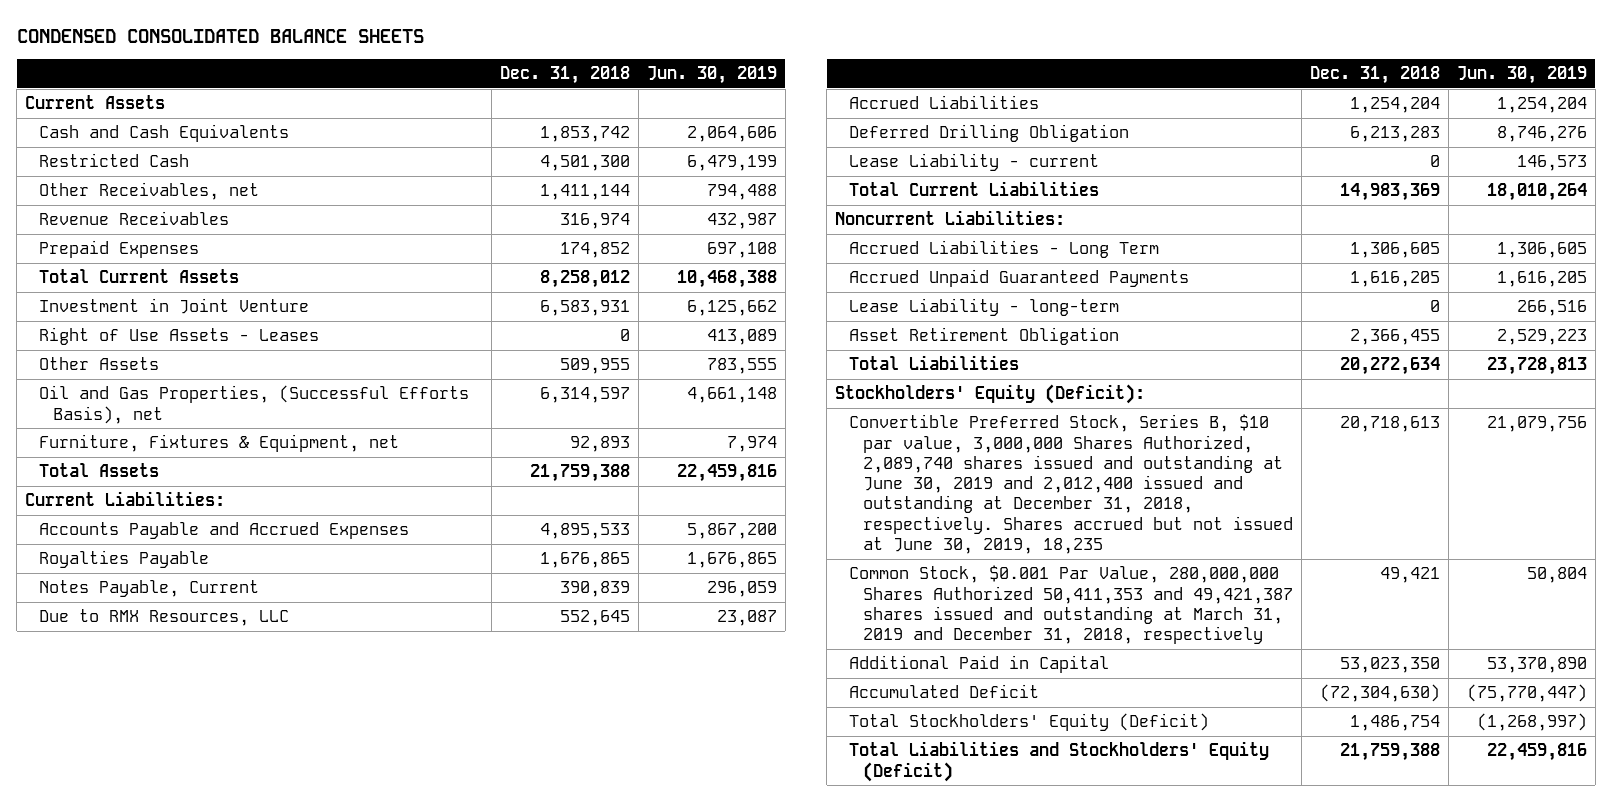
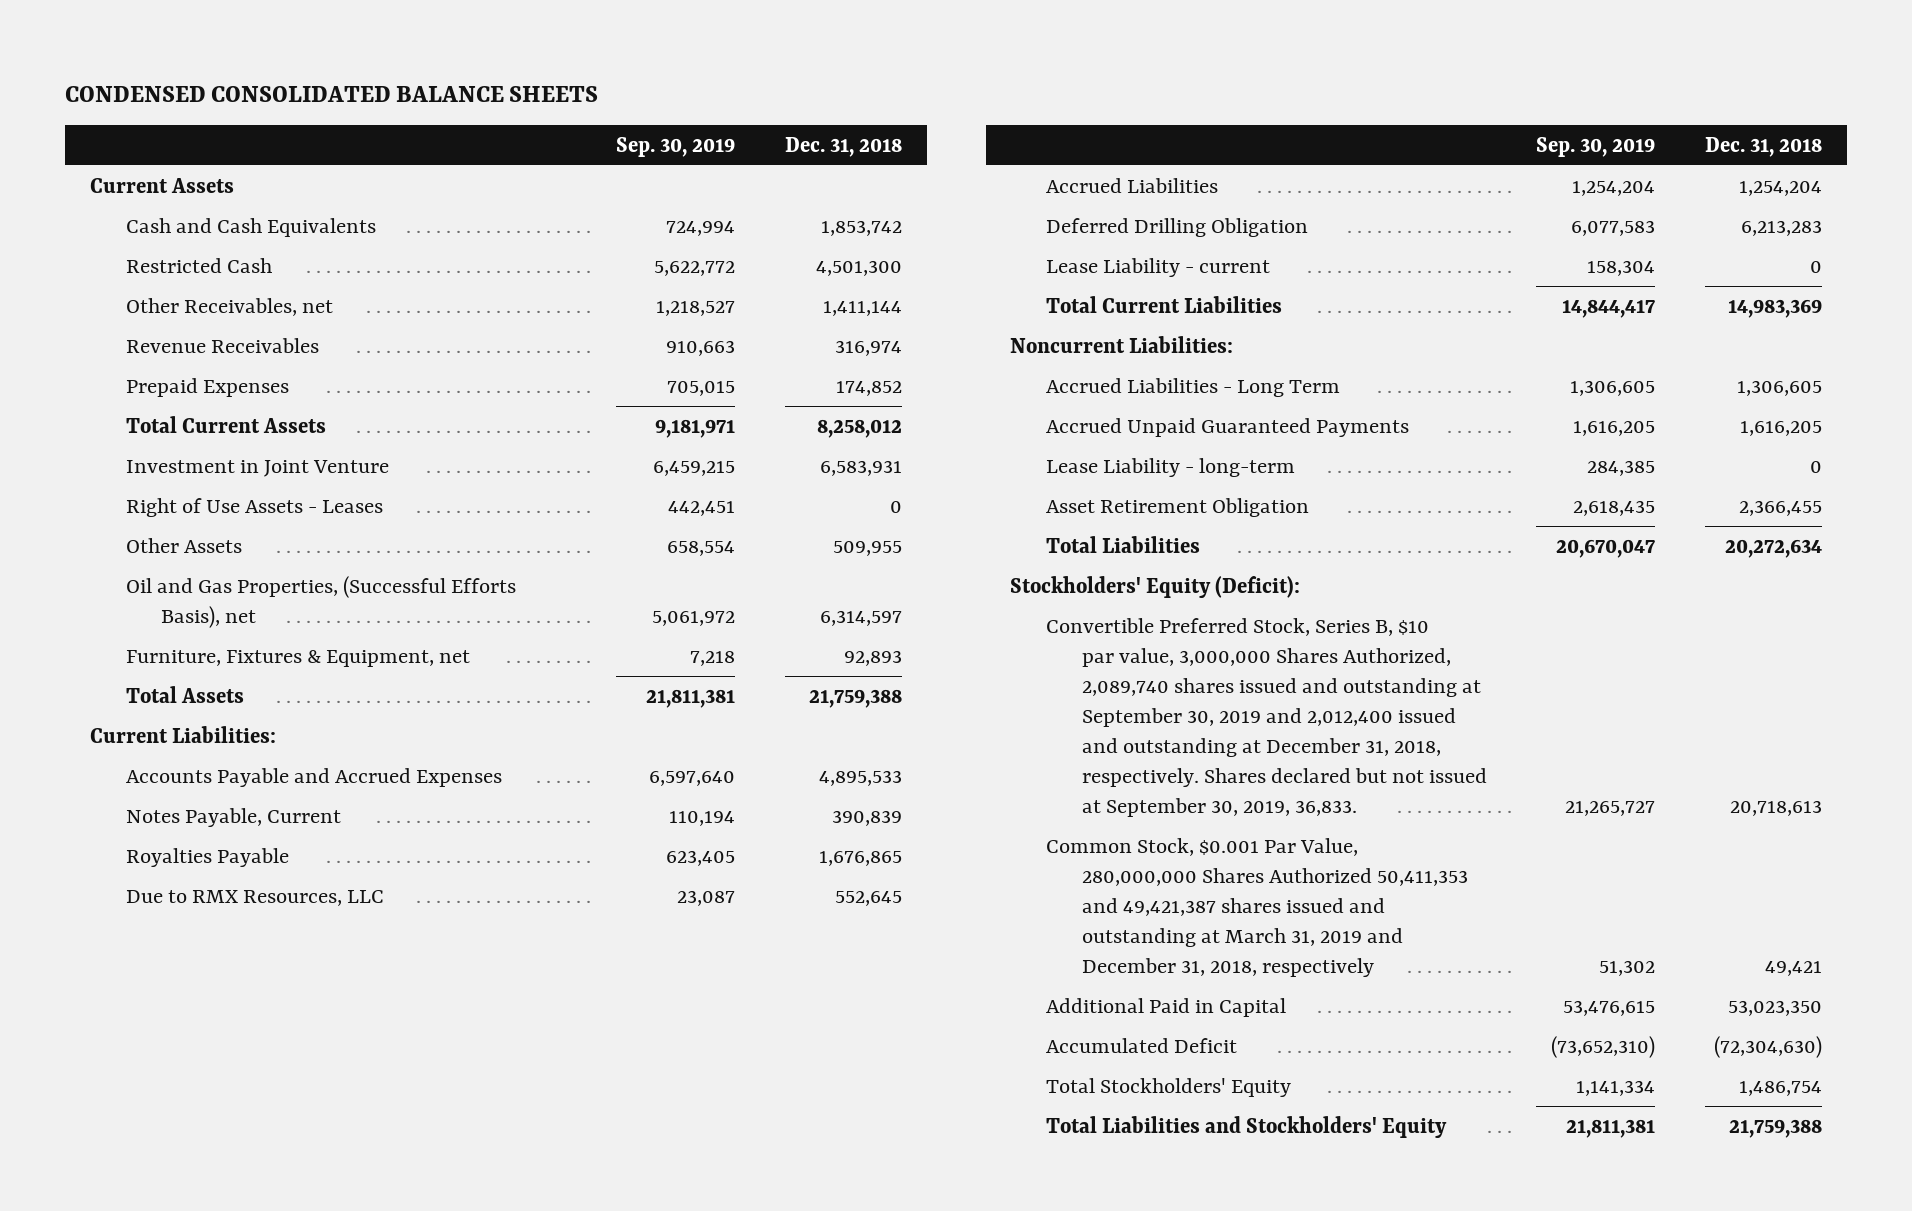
- | Dec. 31, 2018 | Jun. 30, 2019
+ | Sep. 30, 2019 | Dec. 31, 2018
moved down: Royalties Payable | 623,405 | 1,676,865
- Convertible Preferred Stock, Series B, $10 par value, 3,000,000 Shares Authorized, 2,089,740 shares issued and outstanding at June 30, 2019 and 2,012,400 issued and outstanding at December 31, 2018, respectively. Shares accrued but not issued at June 30, 2019, 18,235 | 20,718,613 | 21,079,756
+ Convertible Preferred Stock, Series B, $10 par value, 3,000,000 Shares Authorized, 2,089,740 shares issued and outstanding at September 30, 2019 and 2,012,400 issued and outstanding at December 31, 2018, respectively. Shares declared but not issued at September 30, 2019, 36,833. | 21,265,727 | 20,718,613
- Total Stockholders' Equity (Deficit) | 1,486,754 | (1,268,997)
- Total Liabilities and Stockholders' Equity (Deficit) | 21,759,388 | 22,459,816
+ Total Stockholders' Equity | 1,141,334 | 1,486,754
+ Total Liabilities and Stockholders' Equity | 21,811,381 | 21,759,388

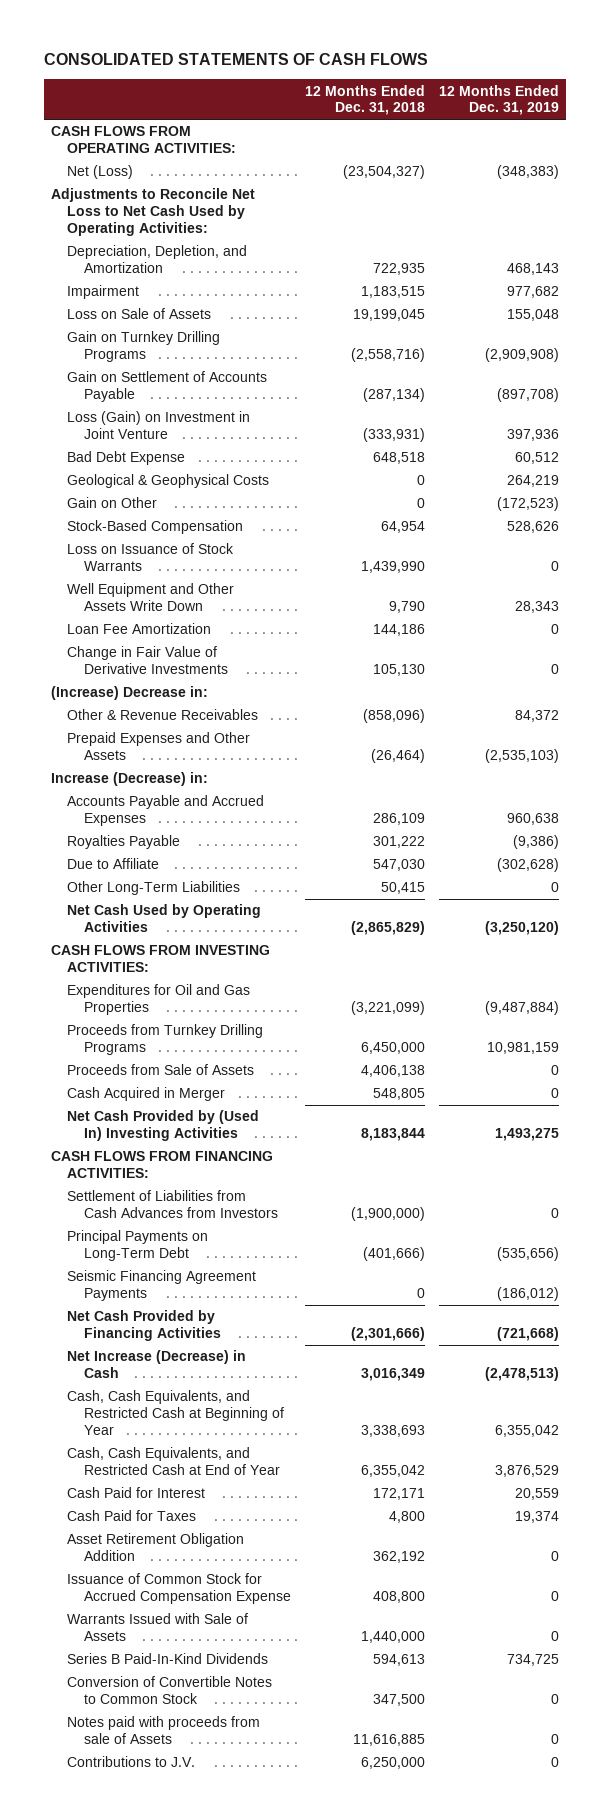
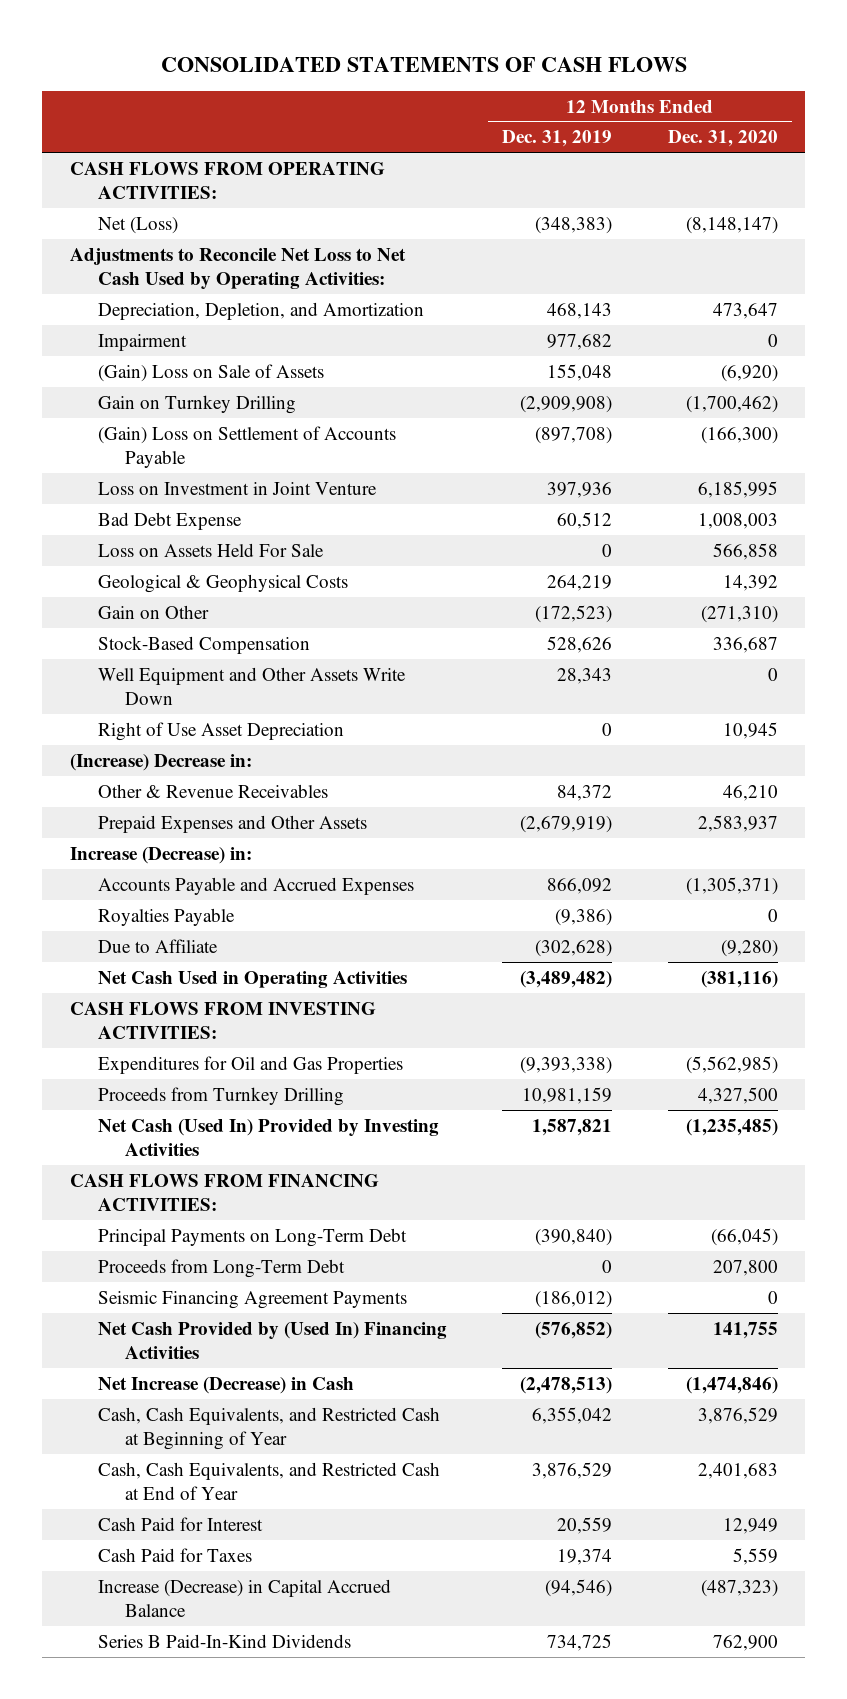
- | 12 Months Ended Dec. 31, 2018 | 12 Months Ended Dec. 31, 2019
+ | 12 Months Ended Dec. 31, 2019 | 12 Months Ended Dec. 31, 2020
- Loss on Sale of Assets | 19,199,045 | 155,048
- Gain on Turnkey Drilling Programs | (2,558,716) | (2,909,908)
- Gain on Settlement of Accounts Payable | (287,134) | (897,708)
- Loss (Gain) on Investment in Joint Venture | (333,931) | 397,936
+ (Gain) Loss on Sale of Assets | 155,048 | (6,920)
+ Gain on Turnkey Drilling | (2,909,908) | (1,700,462)
+ (Gain) Loss on Settlement of Accounts Payable | (897,708) | (166,300)
+ Loss on Investment in Joint Venture | 397,936 | 6,185,995
+ Loss on Assets Held For Sale | 0 | 566,858
- Loss on Issuance of Stock Warrants | 1,439,990 | 0
- Loan Fee Amortization | 144,186 | 0
- Change in Fair Value of Derivative Investments | 105,130 | 0
+ Right of Use Asset Depreciation | 0 | 10,945
- Prepaid Expenses and Other Assets | (26,464) | (2,535,103)
+ Prepaid Expenses and Other Assets | (2,679,919) | 2,583,937
- Accounts Payable and Accrued Expenses | 286,109 | 960,638
+ Accounts Payable and Accrued Expenses | 866,092 | (1,305,371)
- Other Long-Term Liabilities | 50,415 | 0
- Net Cash Used by Operating Activities | (2,865,829) | (3,250,120)
+ Net Cash Used in Operating Activities | (3,489,482) | (381,116)
- Expenditures for Oil and Gas Properties | (3,221,099) | (9,487,884)
- Proceeds from Turnkey Drilling Programs | 6,450,000 | 10,981,159
- Proceeds from Sale of Assets | 4,406,138 | 0
- Cash Acquired in Merger | 548,805 | 0
- Net Cash Provided by (Used In) Investing Activities | 8,183,844 | 1,493,275
+ Expenditures for Oil and Gas Properties | (9,393,338) | (5,562,985)
+ Proceeds from Turnkey Drilling | 10,981,159 | 4,327,500
+ Net Cash (Used In) Provided by Investing Activities | 1,587,821 | (1,235,485)
- Settlement of Liabilities from Cash Advances from Investors | (1,900,000) | 0
- Principal Payments on Long-Term Debt | (401,666) | (535,656)
+ Principal Payments on Long-Term Debt | (390,840) | (66,045)
+ Proceeds from Long-Term Debt | 0 | 207,800
- Net Cash Provided by Financing Activities | (2,301,666) | (721,668)
+ Net Cash Provided by (Used In) Financing Activities | (576,852) | 141,755
- Asset Retirement Obligation Addition | 362,192 | 0
- Issuance of Common Stock for Accrued Compensation Expense | 408,800 | 0
- Warrants Issued with Sale of Assets | 1,440,000 | 0
+ Increase (Decrease) in Capital Accrued Balance | (94,546) | (487,323)
- Conversion of Convertible Notes to Common Stock | 347,500 | 0
- Notes paid with proceeds from sale of Assets | 11,616,885 | 0
- Contributions to J.V. | 6,250,000 | 0

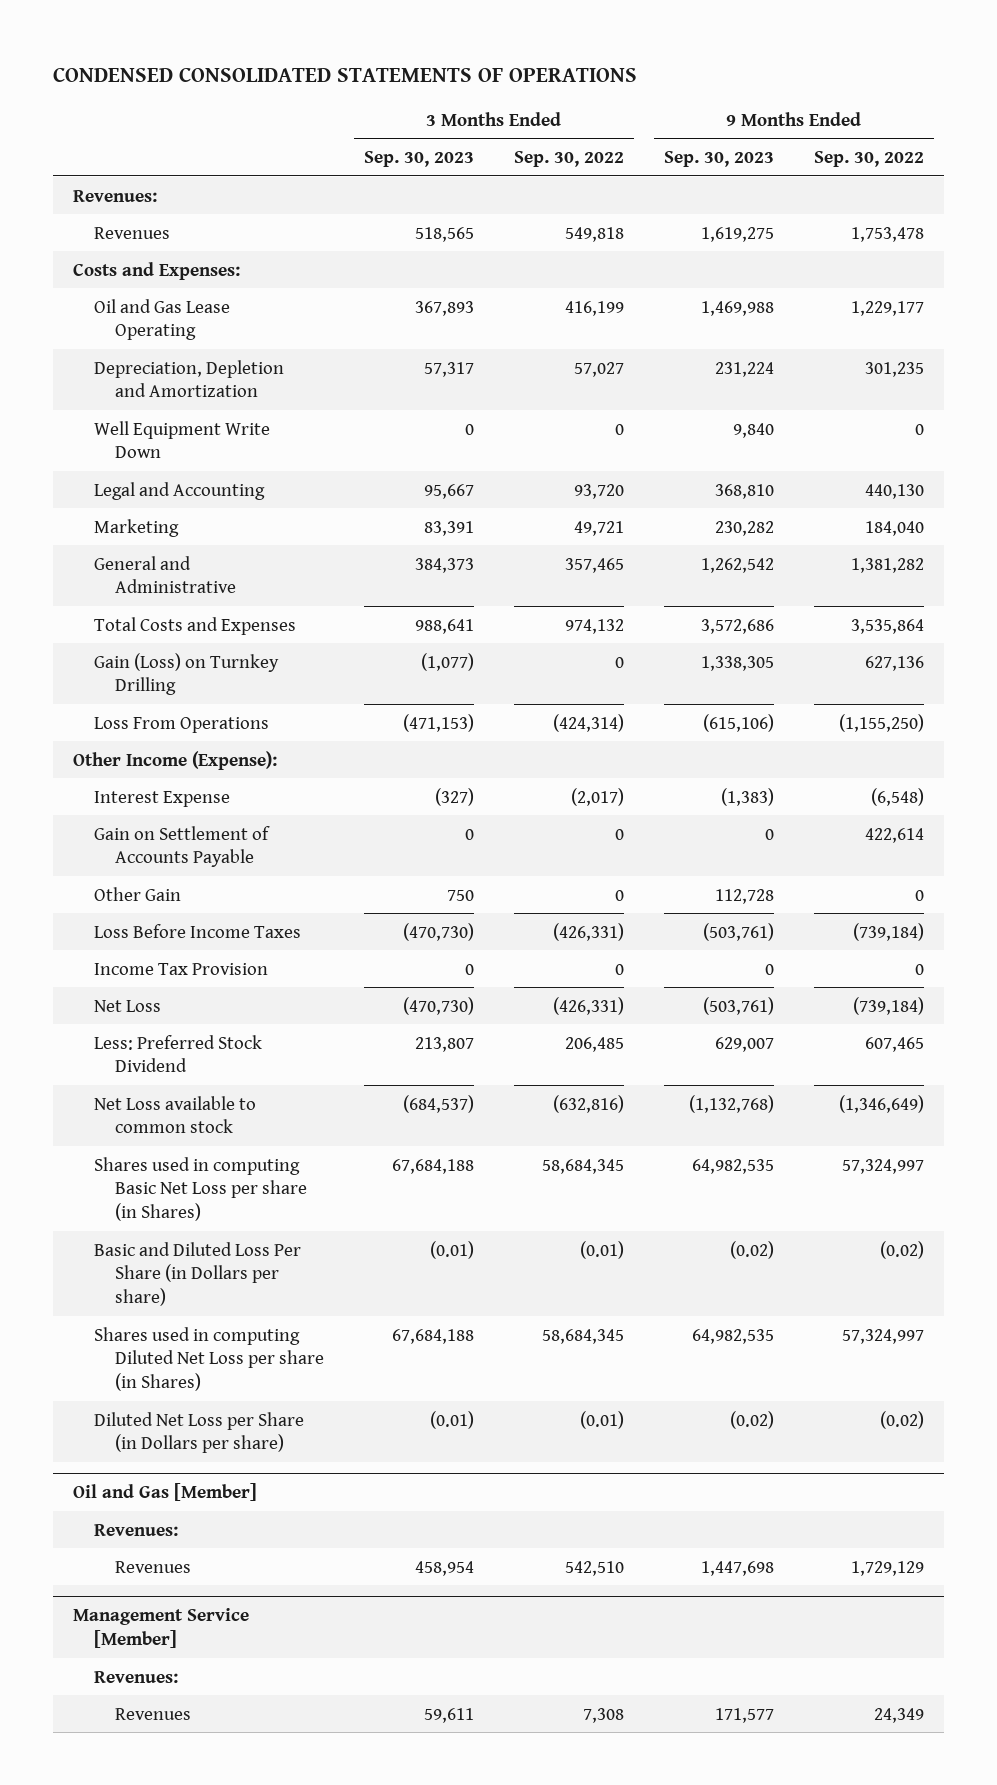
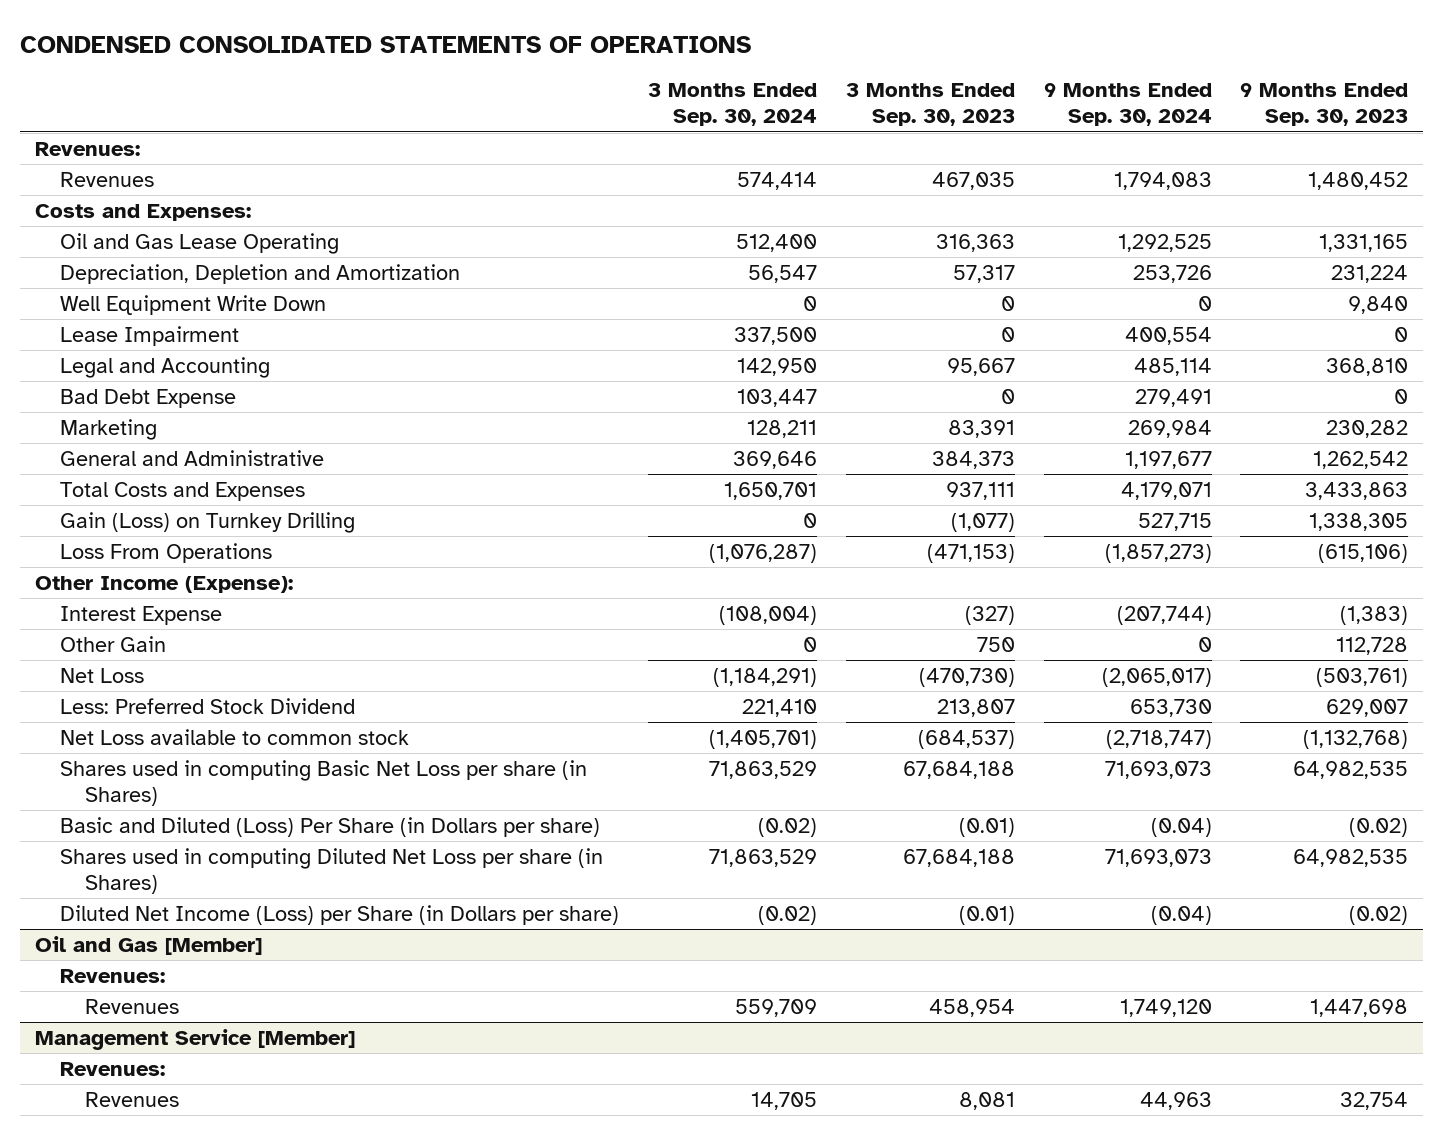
- | 3 Months Ended Sep. 30, 2023 | 3 Months Ended Sep. 30, 2022 | 9 Months Ended Sep. 30, 2023 | 9 Months Ended Sep. 30, 2022
+ | 3 Months Ended Sep. 30, 2024 | 3 Months Ended Sep. 30, 2023 | 9 Months Ended Sep. 30, 2024 | 9 Months Ended Sep. 30, 2023
- Revenues | 518,565 | 549,818 | 1,619,275 | 1,753,478
+ Revenues | 574,414 | 467,035 | 1,794,083 | 1,480,452
- Oil and Gas Lease Operating | 367,893 | 416,199 | 1,469,988 | 1,229,177
+ Oil and Gas Lease Operating | 512,400 | 316,363 | 1,292,525 | 1,331,165
+ Lease Impairment | 337,500 | 0 | 400,554 | 0
+ Bad Debt Expense | 103,447 | 0 | 279,491 | 0
- Total Costs and Expenses | 988,641 | 974,132 | 3,572,686 | 3,535,864
+ Total Costs and Expenses | 1,650,701 | 937,111 | 4,179,071 | 3,433,863
- Gain on Settlement of Accounts Payable | 0 | 0 | 0 | 422,614
- Loss Before Income Taxes | (470,730) | (426,331) | (503,761) | (739,184)
- Income Tax Provision | 0 | 0 | 0 | 0
- Basic and Diluted Loss Per Share (in Dollars per share) | (0.01) | (0.01) | (0.02) | (0.02)
+ Basic and Diluted (Loss) Per Share (in Dollars per share) | (0.02) | (0.01) | (0.04) | (0.02)
- Diluted Net Loss per Share (in Dollars per share) | (0.01) | (0.01) | (0.02) | (0.02)
+ Diluted Net Income (Loss) per Share (in Dollars per share) | (0.02) | (0.01) | (0.04) | (0.02)
@ Management Service [Member]
- Revenues | 59,611 | 7,308 | 171,577 | 24,349
+ Revenues | 14,705 | 8,081 | 44,963 | 32,754

